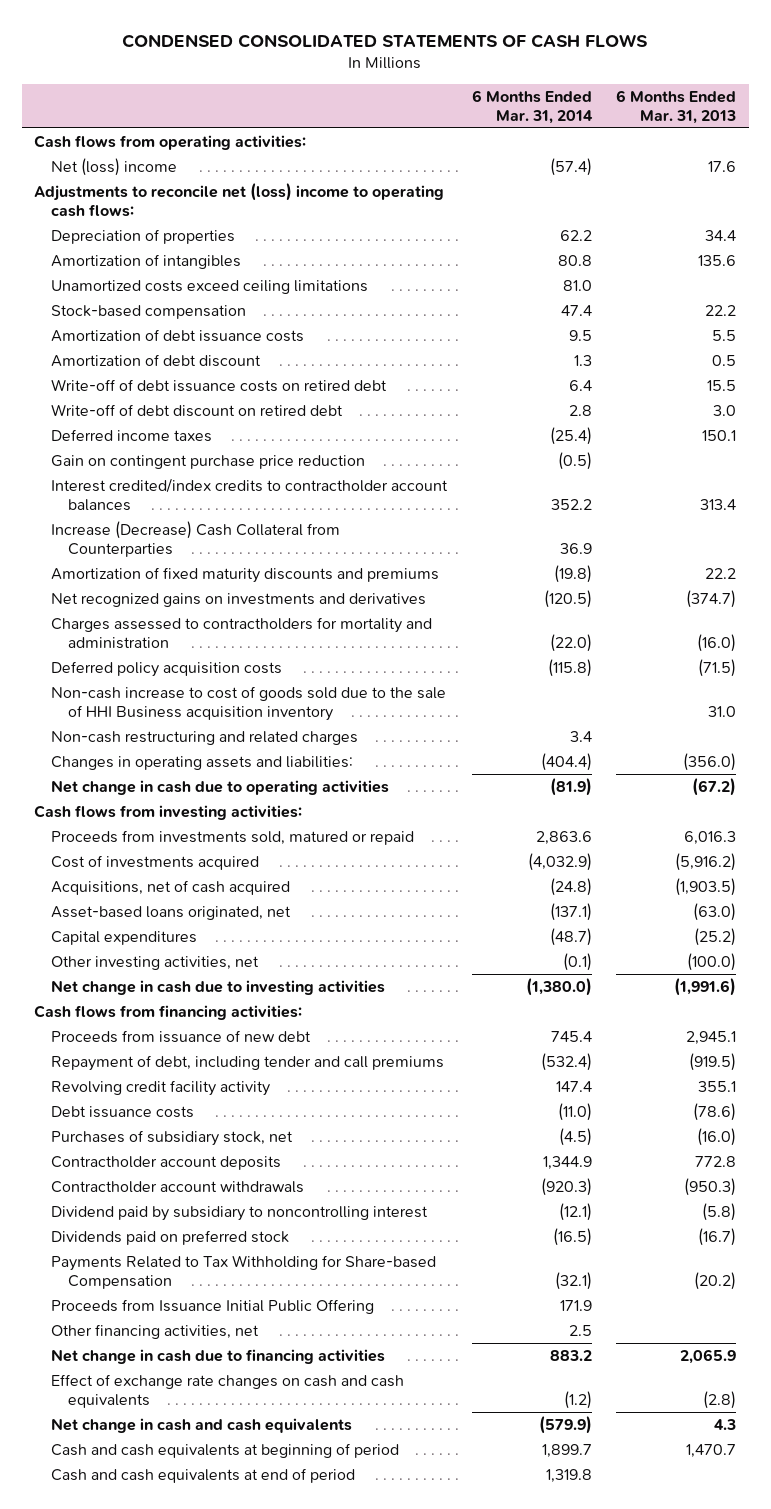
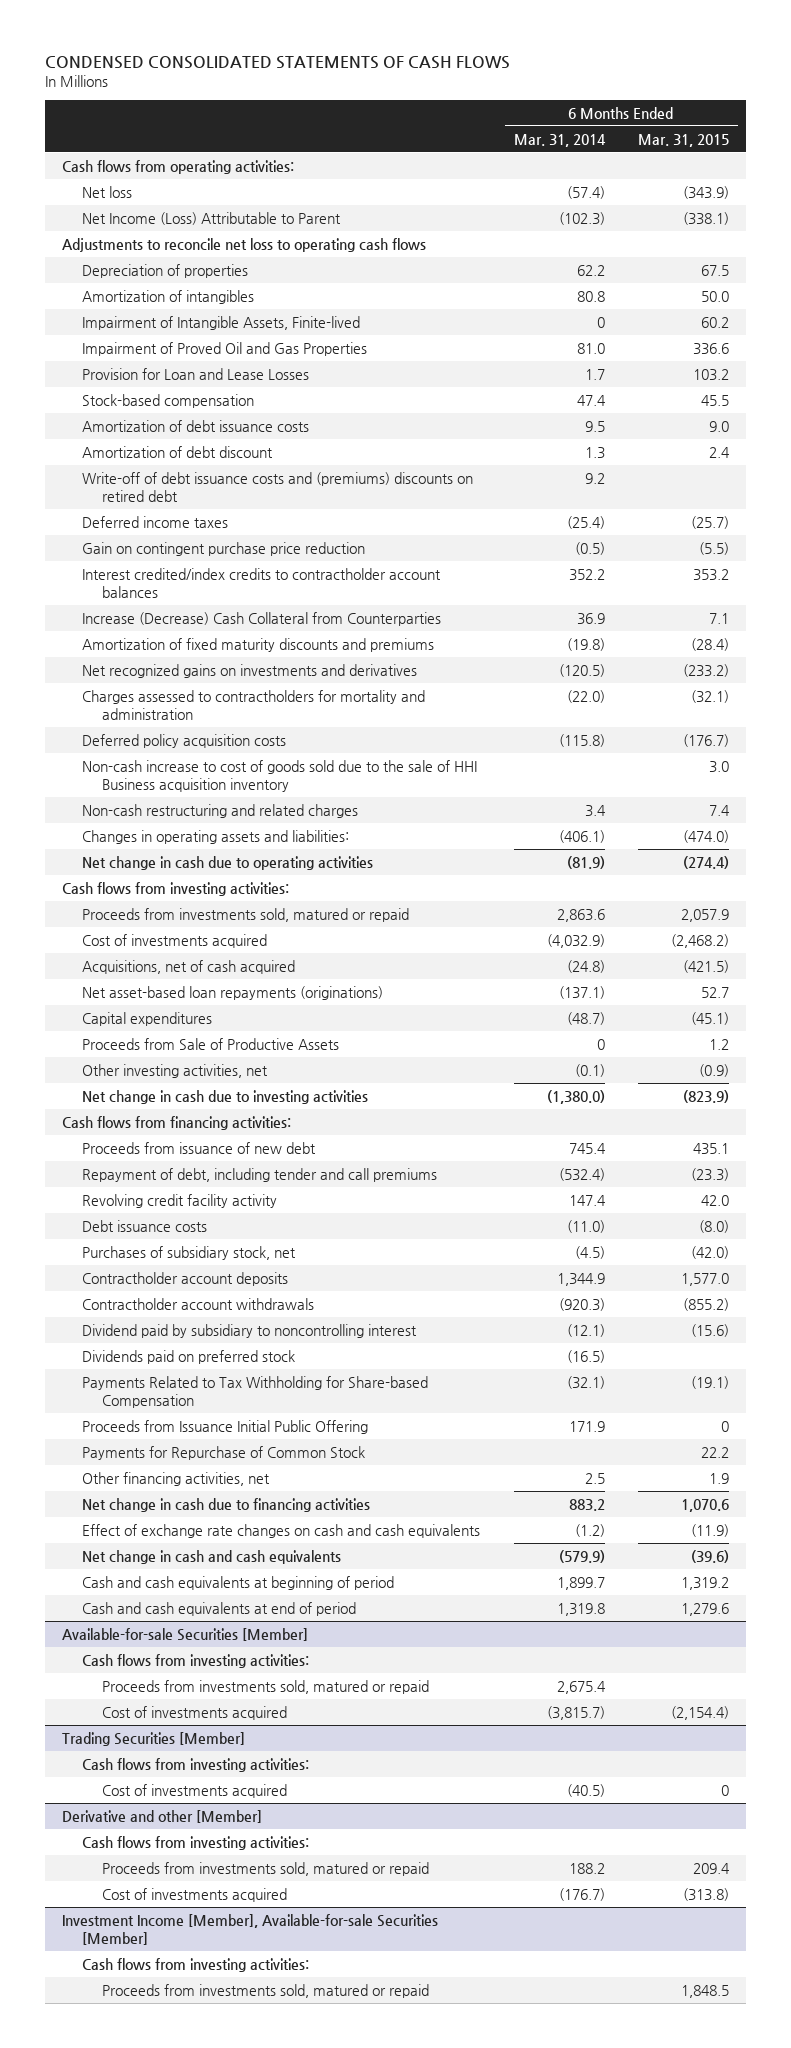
- | 6 Months Ended Mar. 31, 2014 | 6 Months Ended Mar. 31, 2013
+ | 6 Months Ended Mar. 31, 2014 | 6 Months Ended Mar. 31, 2015
- Net (loss) income | (57.4) | 17.6
- Adjustments to reconcile net (loss) income to operating cash flows:
+ Net loss | (57.4) | (343.9)
+ Net Income (Loss) Attributable to Parent | (102.3) | (338.1)
+ Adjustments to reconcile net loss to operating cash flows
- Unamortized costs exceed ceiling limitations | 81.0 |
+ Impairment of Intangible Assets, Finite-lived | 0 | 60.2
+ Impairment of Proved Oil and Gas Properties | 81.0 | 336.6
+ Provision for Loan and Lease Losses | 1.7 | 103.2
- Write-off of debt issuance costs on retired debt | 6.4 | 15.5
- Write-off of debt discount on retired debt | 2.8 | 3.0
+ Write-off of debt issuance costs and (premiums) discounts on retired debt | 9.2 |
- Changes in operating assets and liabilities: | (404.4) | (356.0)
+ Changes in operating assets and liabilities: | (406.1) | (474.0)
- Asset-based loans originated, net | (137.1) | (63.0)
+ Net asset-based loan repayments (originations) | (137.1) | 52.7
+ Proceeds from Sale of Productive Assets | 0 | 1.2
+ Payments for Repurchase of Common Stock | | 22.2
+ Available-for-sale Securities [Member]
+ Cash flows from investing activities:
+ Proceeds from investments sold, matured or repaid | 2,675.4 |
+ Cost of investments acquired | (3,815.7) | (2,154.4)
+ Trading Securities [Member]
+ Cash flows from investing activities:
+ Cost of investments acquired | (40.5) | 0
+ Derivative and other [Member]
+ Cash flows from investing activities:
+ Proceeds from investments sold, matured or repaid | 188.2 | 209.4
+ Cost of investments acquired | (176.7) | (313.8)
+ Investment Income [Member], Available-for-sale Securities [Member]
+ Cash flows from investing activities:
+ Proceeds from investments sold, matured or repaid | | 1,848.5

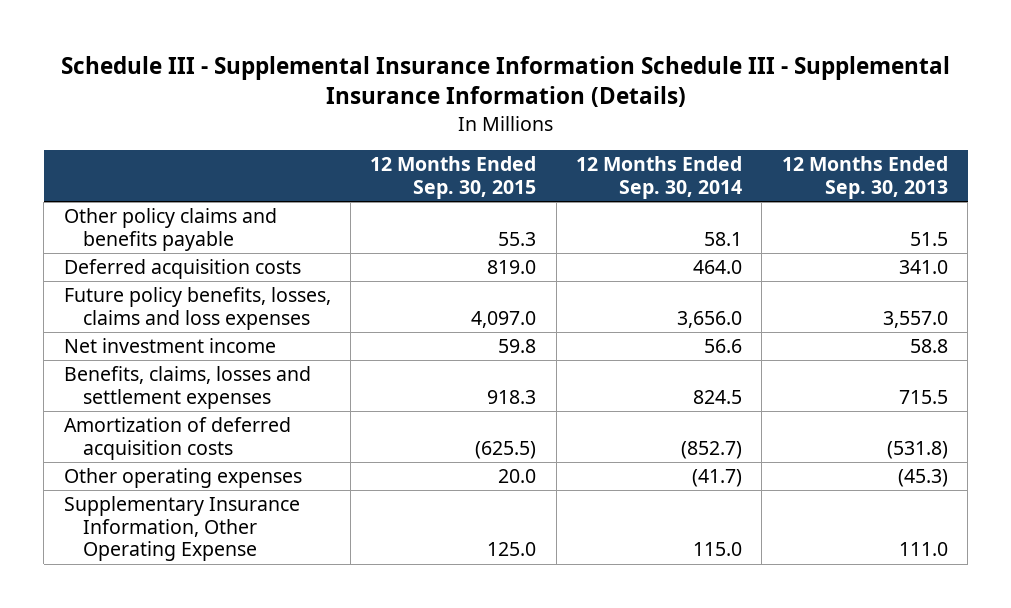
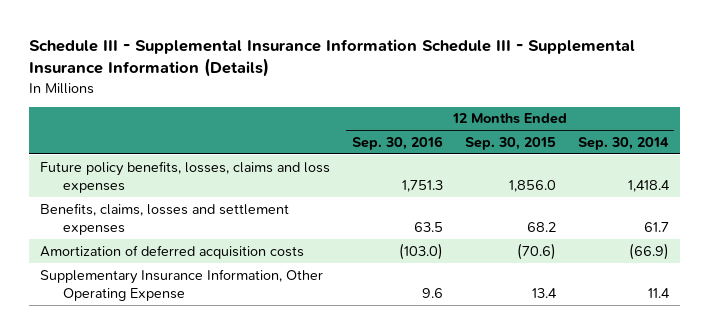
- | 12 Months Ended Sep. 30, 2015 | 12 Months Ended Sep. 30, 2014 | 12 Months Ended Sep. 30, 2013
+ | 12 Months Ended Sep. 30, 2016 | 12 Months Ended Sep. 30, 2015 | 12 Months Ended Sep. 30, 2014
- Other policy claims and benefits payable | 55.3 | 58.1 | 51.5
- Deferred acquisition costs | 819.0 | 464.0 | 341.0
- Future policy benefits, losses, claims and loss expenses | 4,097.0 | 3,656.0 | 3,557.0
- Net investment income | 59.8 | 56.6 | 58.8
- Benefits, claims, losses and settlement expenses | 918.3 | 824.5 | 715.5
- Amortization of deferred acquisition costs | (625.5) | (852.7) | (531.8)
- Other operating expenses | 20.0 | (41.7) | (45.3)
- Supplementary Insurance Information, Other Operating Expense | 125.0 | 115.0 | 111.0
+ Future policy benefits, losses, claims and loss expenses | 1,751.3 | 1,856.0 | 1,418.4
+ Benefits, claims, losses and settlement expenses | 63.5 | 68.2 | 61.7
+ Amortization of deferred acquisition costs | (103.0) | (70.6) | (66.9)
+ Supplementary Insurance Information, Other Operating Expense | 9.6 | 13.4 | 11.4

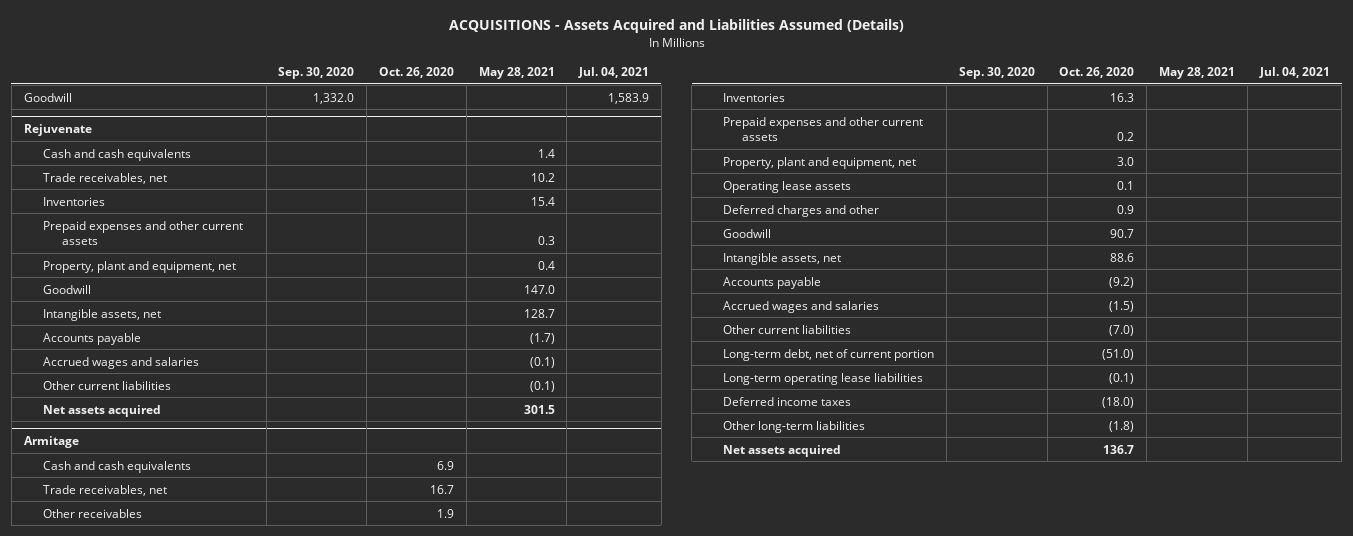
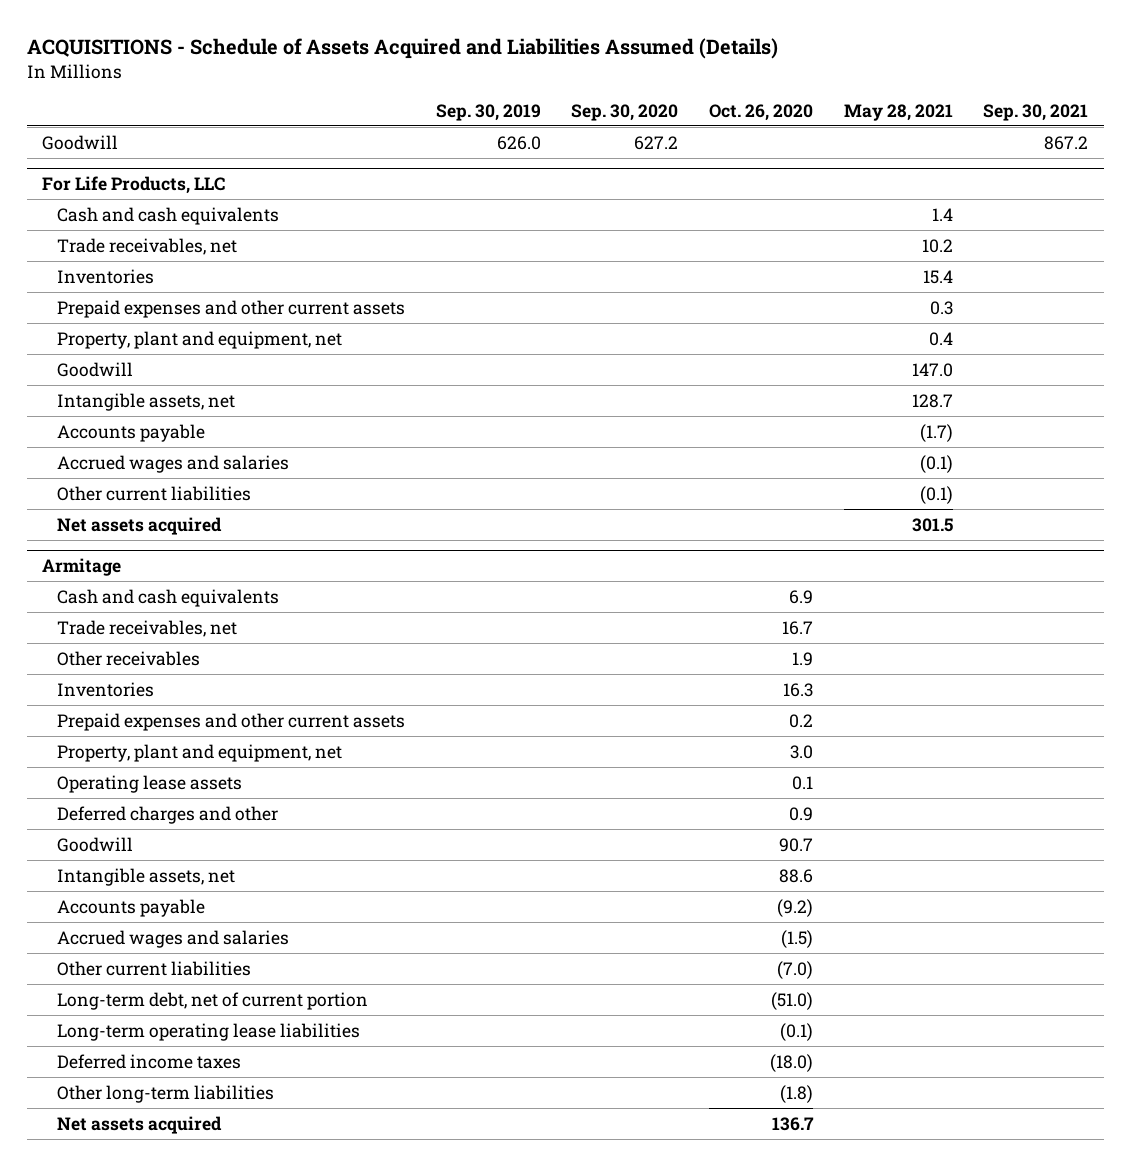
- ACQUISITIONS - Assets Acquired and Liabilities Assumed (Details)
+ ACQUISITIONS - Schedule of Assets Acquired and Liabilities Assumed (Details)
- | Sep. 30, 2020 | Oct. 26, 2020 | May 28, 2021 | Jul. 04, 2021
+ | Sep. 30, 2019 | Sep. 30, 2020 | Oct. 26, 2020 | May 28, 2021 | Sep. 30, 2021
- Goodwill | 1,332.0 | | | 1,583.9
- Rejuvenate
+ Goodwill | 626.0 | 627.2 | | | 867.2
+ For Life Products, LLC

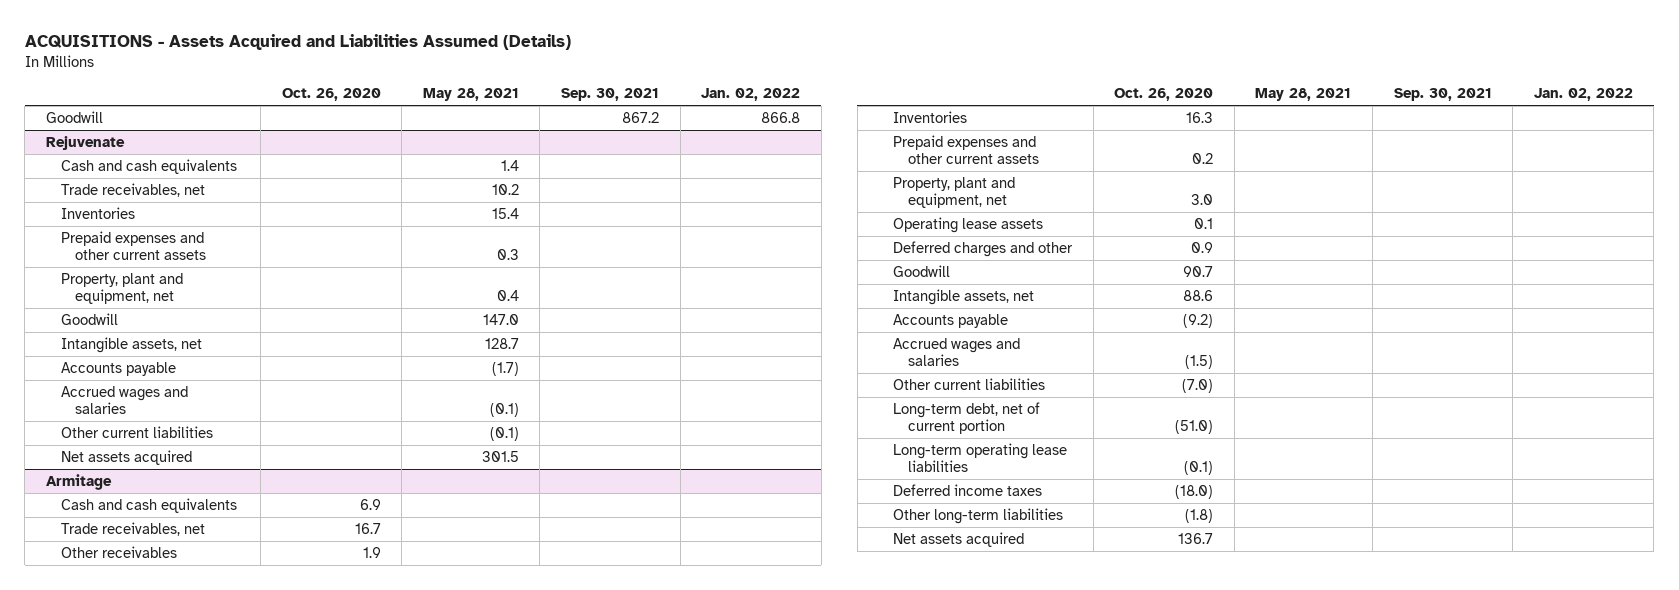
- ACQUISITIONS - Schedule of Assets Acquired and Liabilities Assumed (Details)
+ ACQUISITIONS - Assets Acquired and Liabilities Assumed (Details)
- | Sep. 30, 2019 | Sep. 30, 2020 | Oct. 26, 2020 | May 28, 2021 | Sep. 30, 2021
+ | Oct. 26, 2020 | May 28, 2021 | Sep. 30, 2021 | Jan. 02, 2022
- For Life Products, LLC
+ Rejuvenate

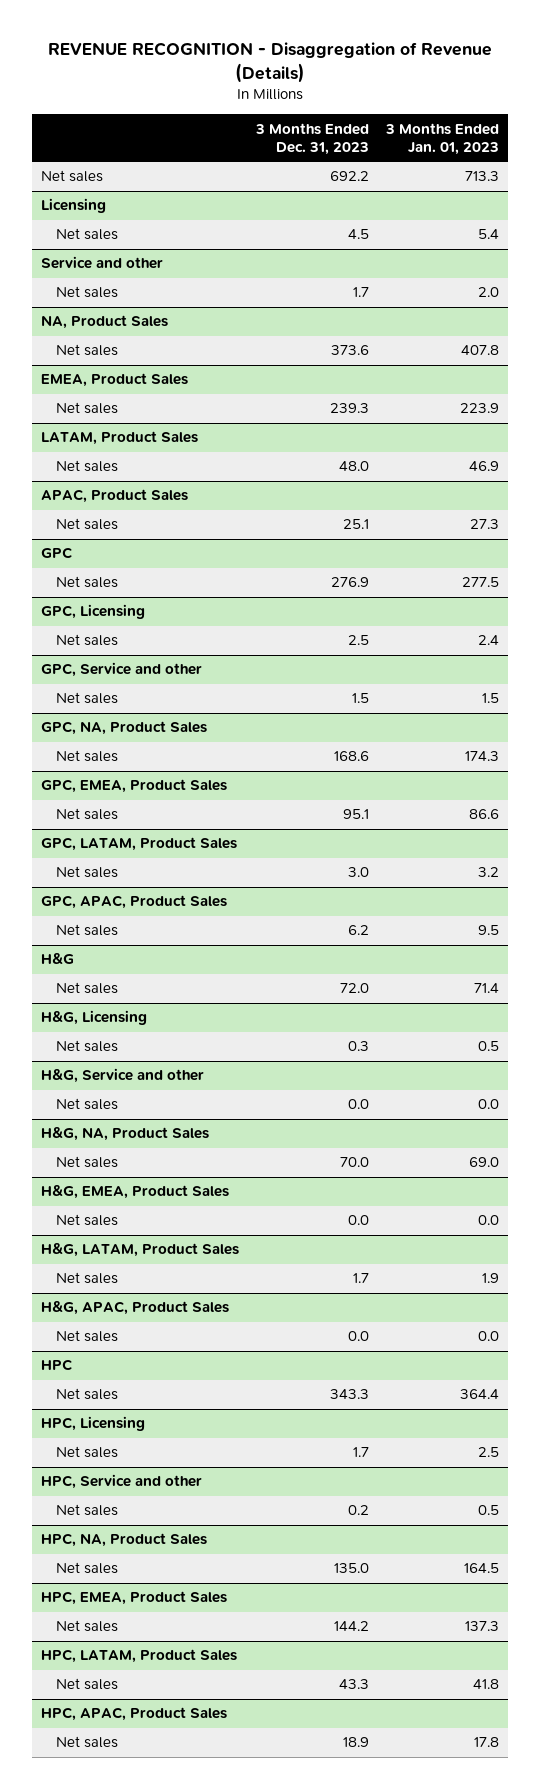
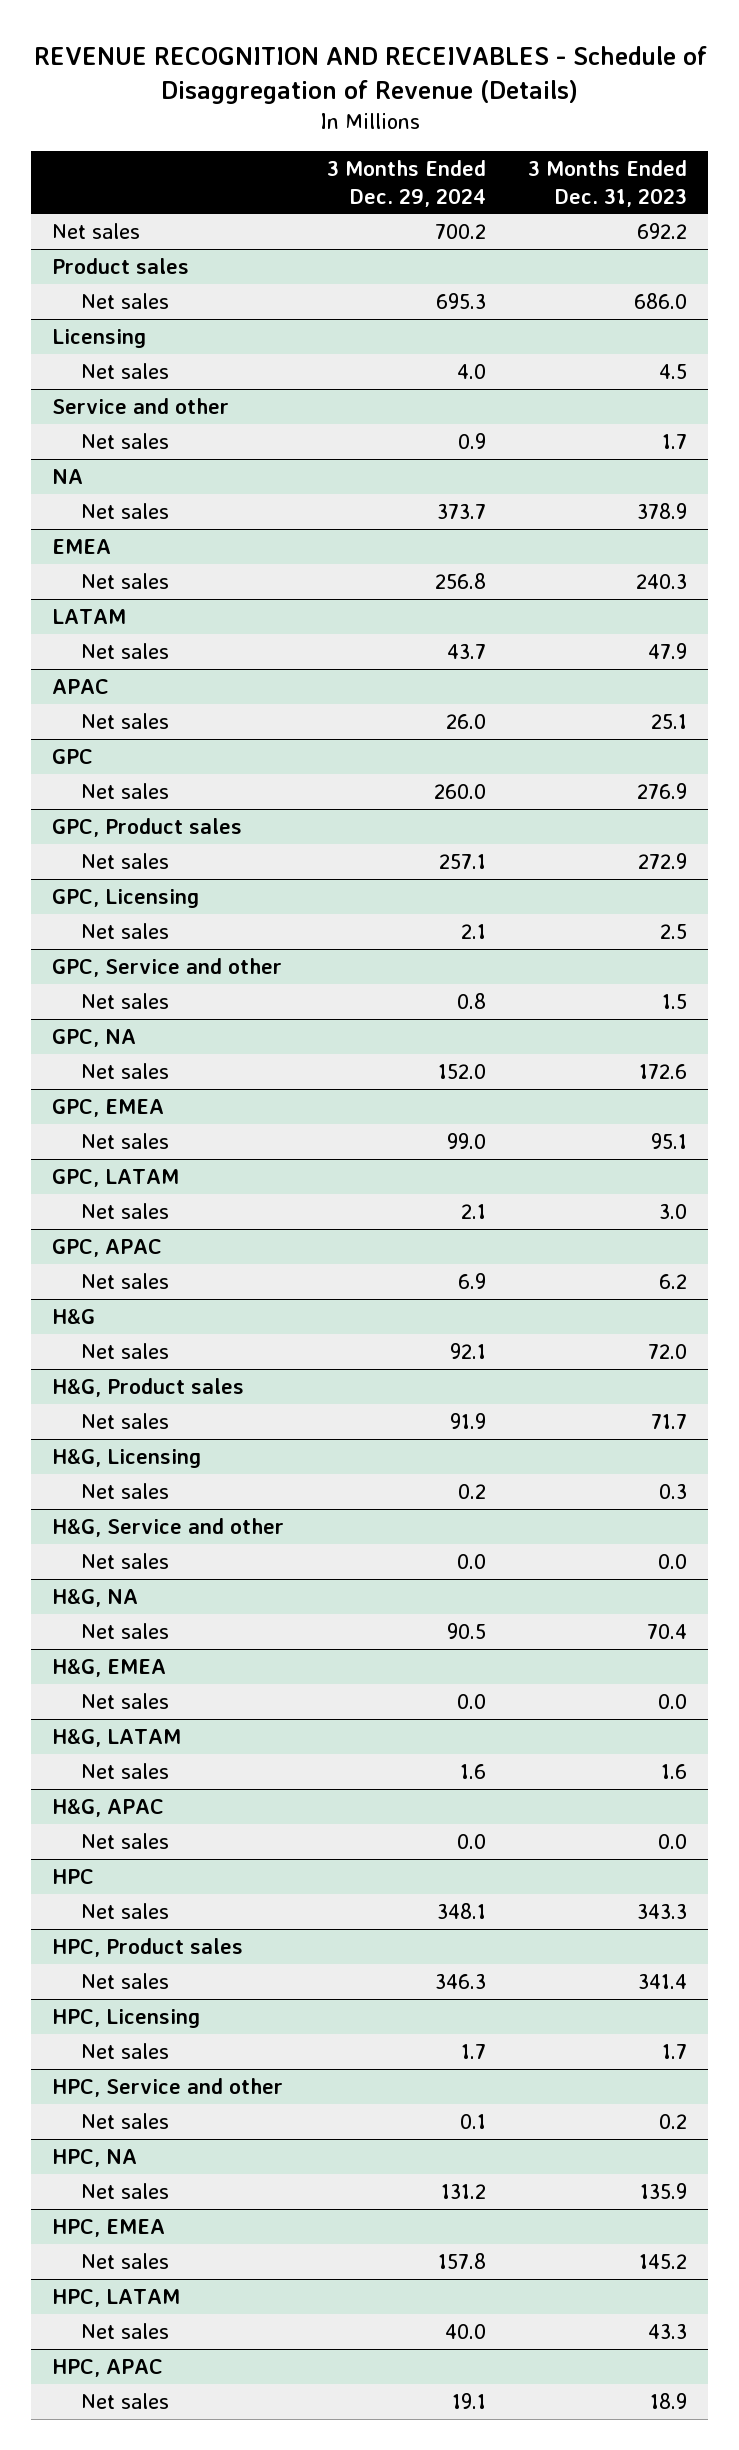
- REVENUE RECOGNITION - Disaggregation of Revenue (Details)
+ REVENUE RECOGNITION AND RECEIVABLES - Schedule of Disaggregation of Revenue (Details)
- | 3 Months Ended Dec. 31, 2023 | 3 Months Ended Jan. 01, 2023
+ | 3 Months Ended Dec. 29, 2024 | 3 Months Ended Dec. 31, 2023
+ Product sales
+ Net sales | 695.3 | 686.0
- NA, Product Sales
- Net sales | 373.6 | 407.8
- EMEA, Product Sales
- Net sales | 239.3 | 223.9
- LATAM, Product Sales
- Net sales | 48.0 | 46.9
- APAC, Product Sales
+ NA
+ Net sales | 373.7 | 378.9
+ EMEA
+ Net sales | 256.8 | 240.3
+ LATAM
+ Net sales | 43.7 | 47.9
+ APAC
+ GPC, Product sales
+ Net sales | 257.1 | 272.9
- GPC, NA, Product Sales
- Net sales | 168.6 | 174.3
- GPC, EMEA, Product Sales
+ GPC, NA
+ Net sales | 152.0 | 172.6
+ GPC, EMEA
- GPC, LATAM, Product Sales
+ GPC, LATAM
- GPC, APAC, Product Sales
+ GPC, APAC
+ H&G, Product sales
+ Net sales | 91.9 | 71.7
- H&G, NA, Product Sales
- Net sales | 70.0 | 69.0
- H&G, EMEA, Product Sales
+ H&G, NA
+ Net sales | 90.5 | 70.4
+ H&G, EMEA
- H&G, LATAM, Product Sales
- Net sales | 1.7 | 1.9
- H&G, APAC, Product Sales
+ H&G, LATAM
+ Net sales | 1.6 | 1.6
+ H&G, APAC
+ HPC, Product sales
+ Net sales | 346.3 | 341.4
- HPC, NA, Product Sales
- Net sales | 135.0 | 164.5
- HPC, EMEA, Product Sales
- Net sales | 144.2 | 137.3
- HPC, LATAM, Product Sales
+ HPC, NA
+ Net sales | 131.2 | 135.9
+ HPC, EMEA
+ Net sales | 157.8 | 145.2
+ HPC, LATAM
- HPC, APAC, Product Sales
+ HPC, APAC

